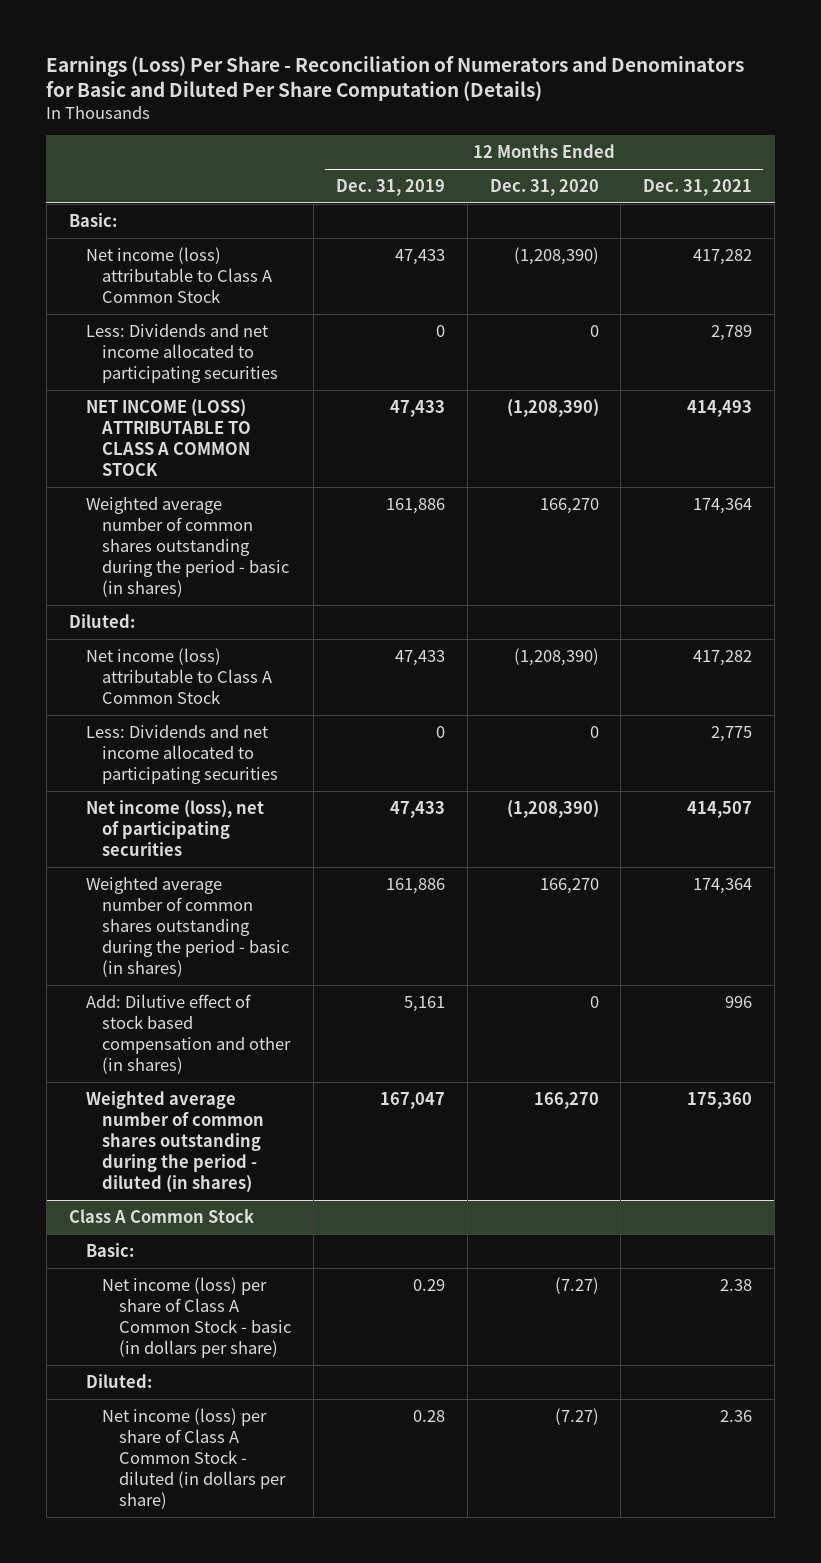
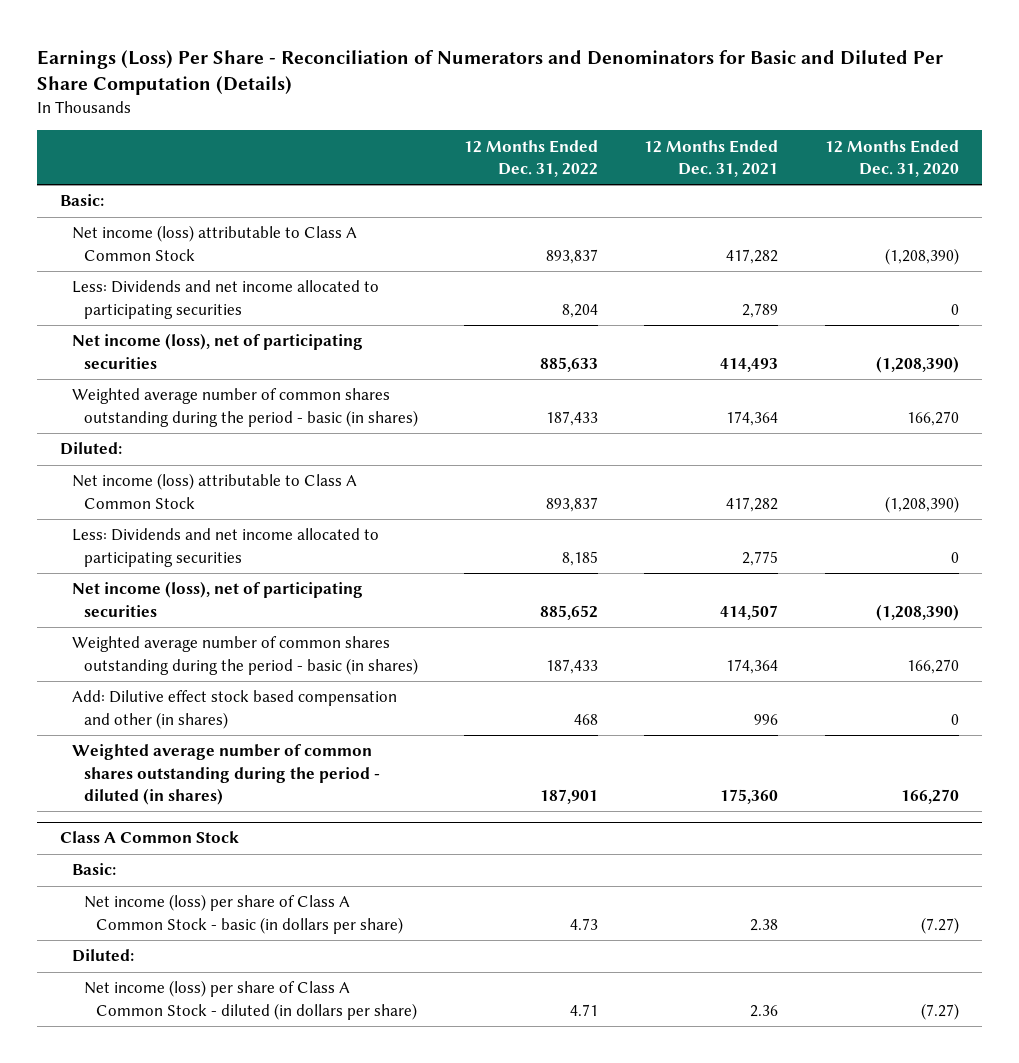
- | 12 Months Ended Dec. 31, 2019 | 12 Months Ended Dec. 31, 2020 | 12 Months Ended Dec. 31, 2021
+ | 12 Months Ended Dec. 31, 2022 | 12 Months Ended Dec. 31, 2021 | 12 Months Ended Dec. 31, 2020
- NET INCOME (LOSS) ATTRIBUTABLE TO CLASS A COMMON STOCK | 47,433 | (1,208,390) | 414,493
+ Net income (loss), net of participating securities | 885,633 | 414,493 | (1,208,390)
- Add: Dilutive effect of stock based compensation and other (in shares) | 5,161 | 0 | 996
+ Add: Dilutive effect stock based compensation and other (in shares) | 468 | 996 | 0

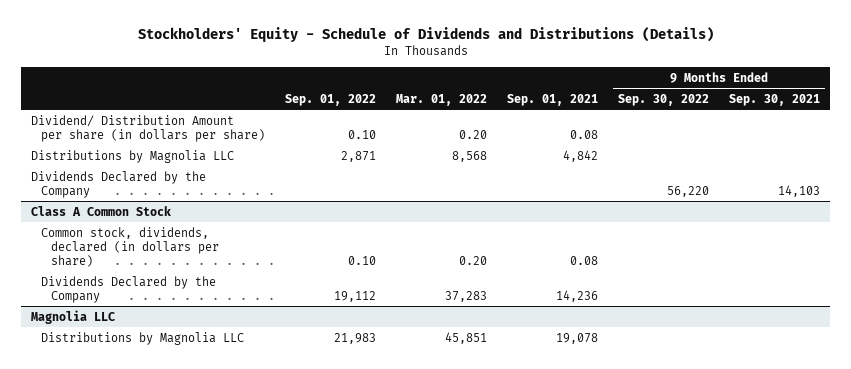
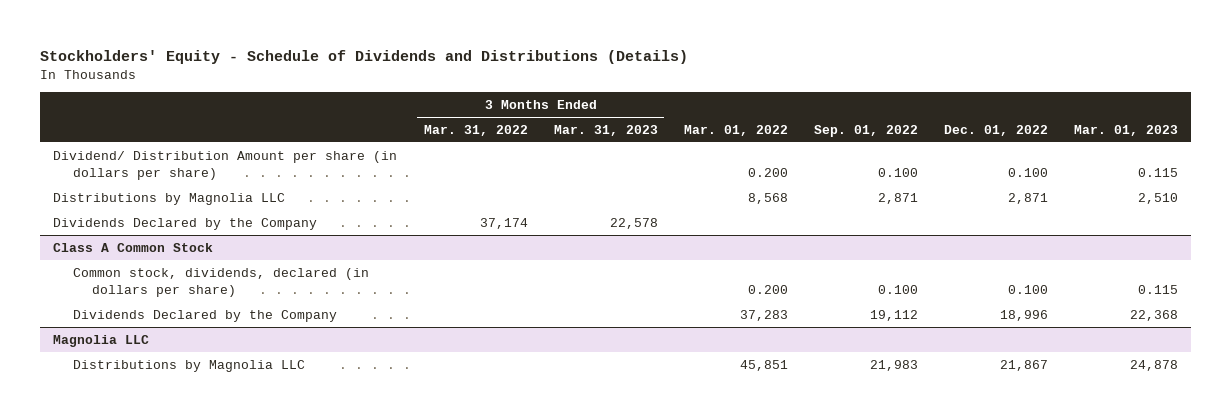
- | Sep. 01, 2022 | Mar. 01, 2022 | Sep. 01, 2021 | 9 Months Ended Sep. 30, 2022 | 9 Months Ended Sep. 30, 2021
+ | 3 Months Ended Mar. 31, 2022 | 3 Months Ended Mar. 31, 2023 | Mar. 01, 2022 | Sep. 01, 2022 | Dec. 01, 2022 | Mar. 01, 2023
- Dividend/ Distribution Amount per share (in dollars per share) | 0.10 | 0.20 | 0.08 | |
+ Dividend/ Distribution Amount per share (in dollars per share) | | | 0.200 | 0.100 | 0.100 | 0.115
@ Class A Common Stock
- Common stock, dividends, declared (in dollars per share) | 0.10 | 0.20 | 0.08 | |
+ Common stock, dividends, declared (in dollars per share) | | | 0.200 | 0.100 | 0.100 | 0.115

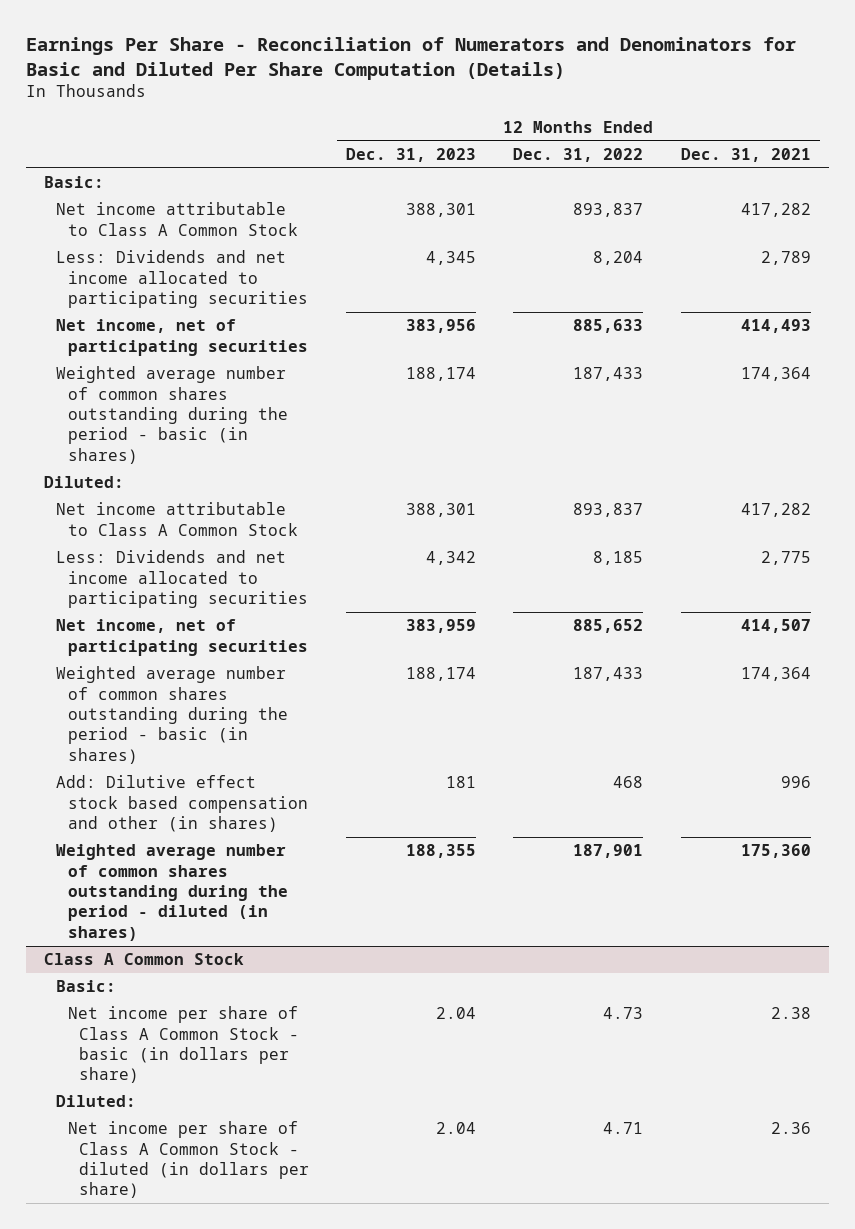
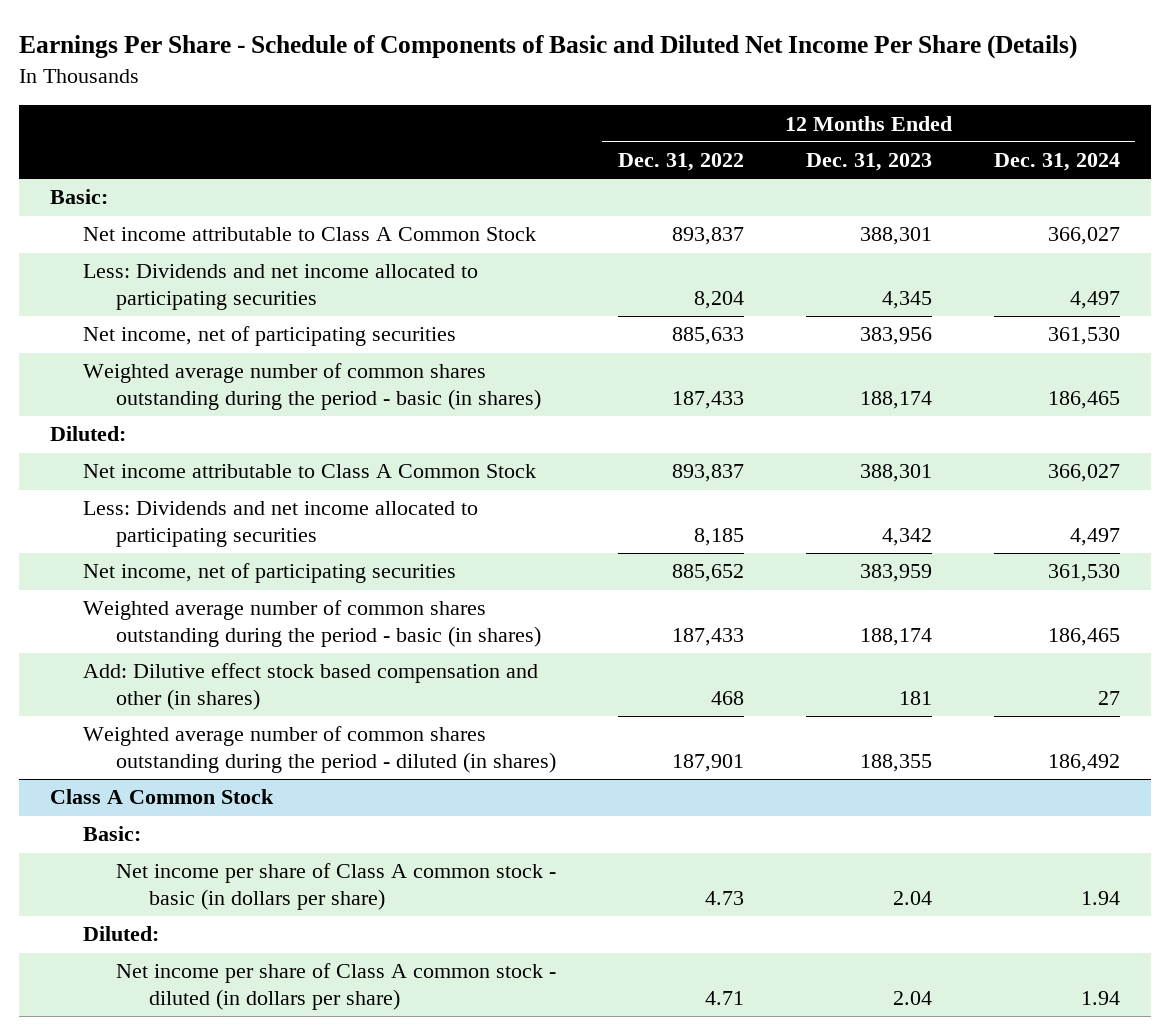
- Earnings Per Share - Reconciliation of Numerators and Denominators for Basic and Diluted Per Share Computation (Details)
+ Earnings Per Share - Schedule of Components of Basic and Diluted Net Income Per Share (Details)
- | 12 Months Ended Dec. 31, 2023 | 12 Months Ended Dec. 31, 2022 | 12 Months Ended Dec. 31, 2021
+ | 12 Months Ended Dec. 31, 2022 | 12 Months Ended Dec. 31, 2023 | 12 Months Ended Dec. 31, 2024
@ Class A Common Stock
- Net income per share of Class A Common Stock - basic (in dollars per share) | 2.04 | 4.73 | 2.38
+ Net income per share of Class A common stock - basic (in dollars per share) | 4.73 | 2.04 | 1.94
- Net income per share of Class A Common Stock - diluted (in dollars per share) | 2.04 | 4.71 | 2.36
+ Net income per share of Class A common stock - diluted (in dollars per share) | 4.71 | 2.04 | 1.94

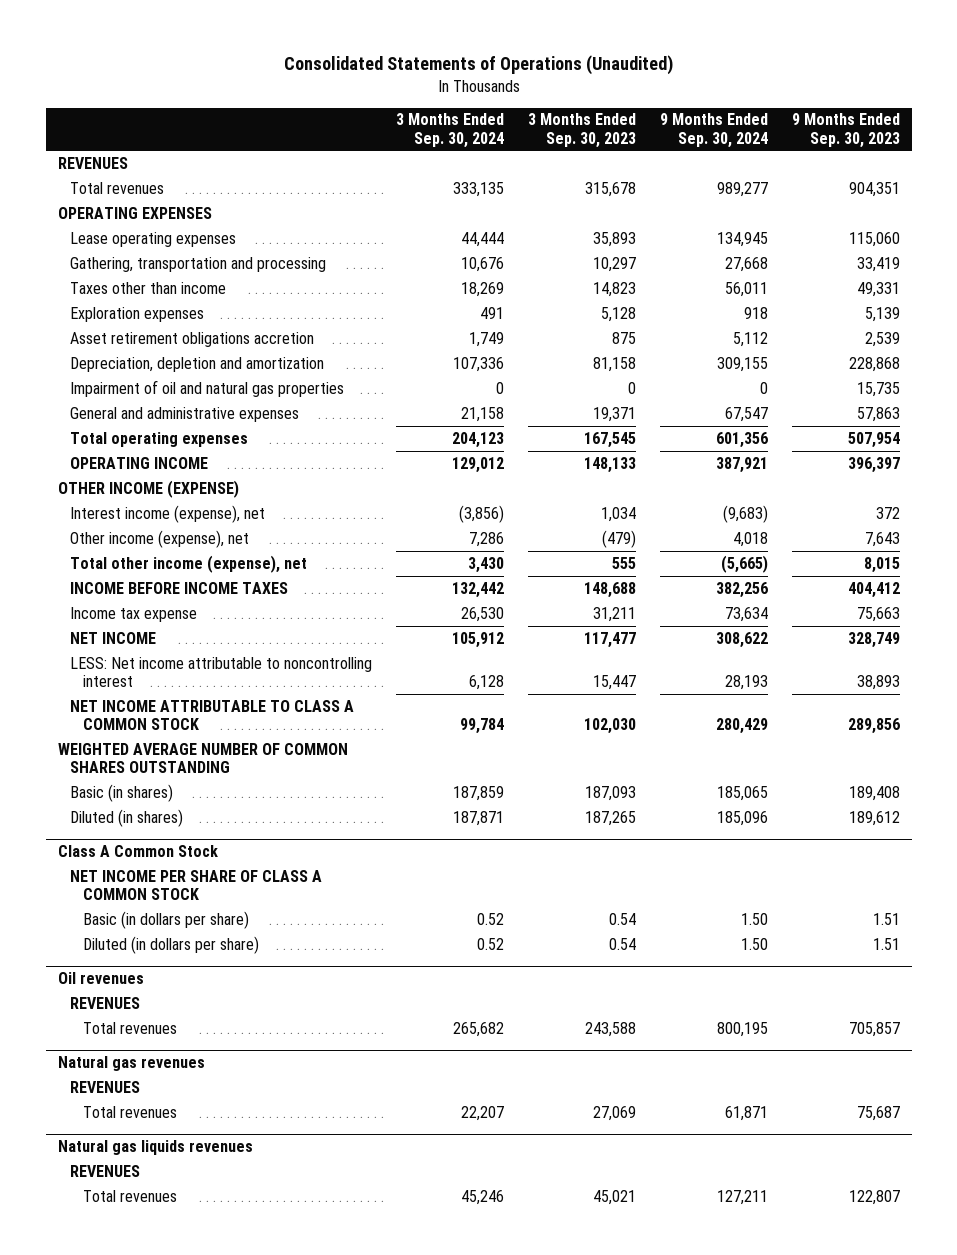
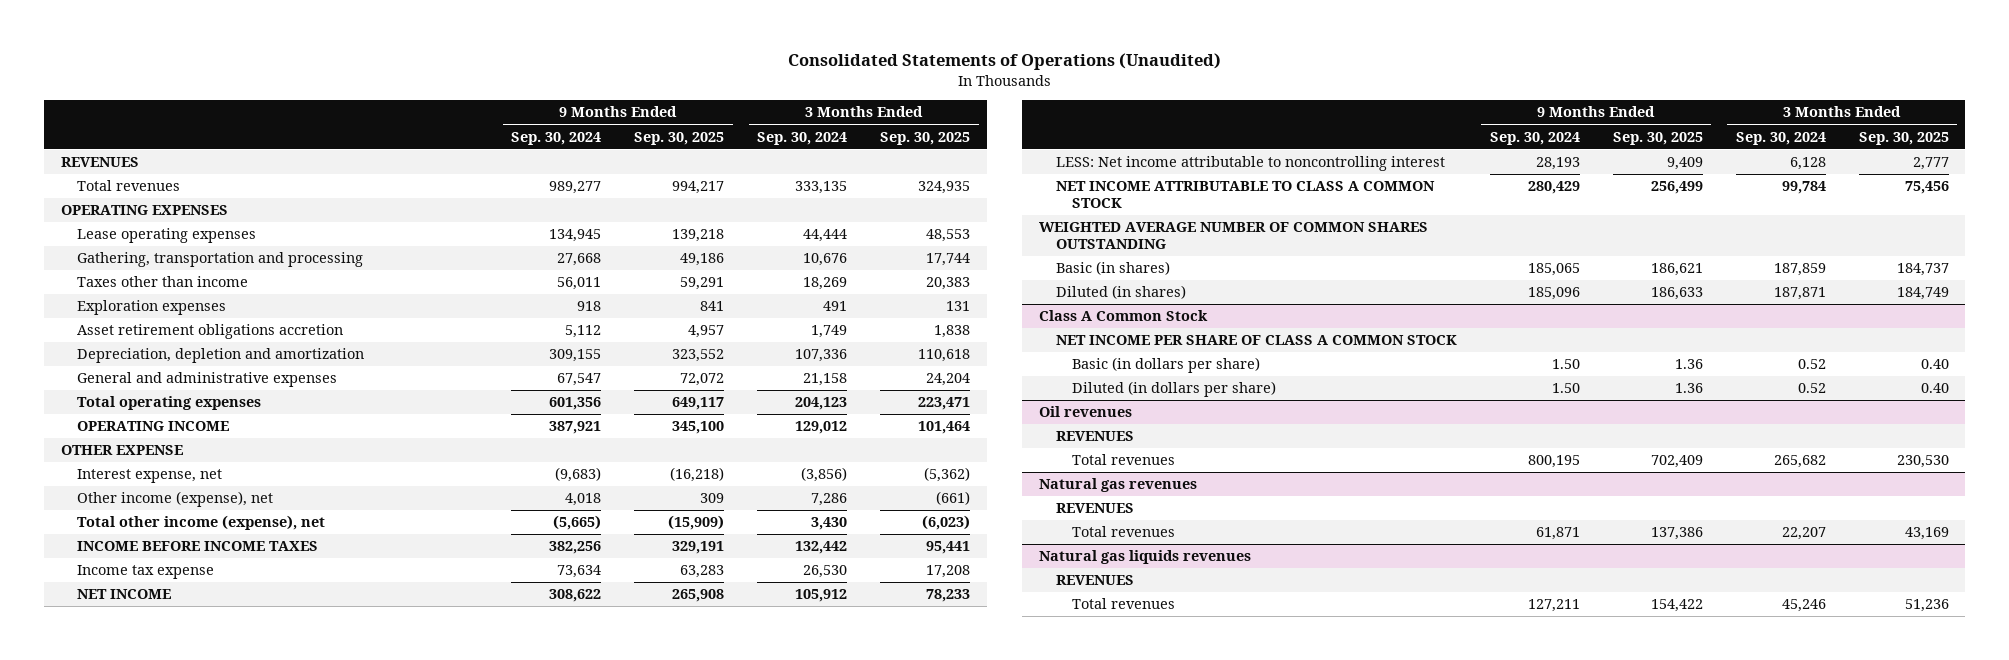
- | 3 Months Ended Sep. 30, 2024 | 3 Months Ended Sep. 30, 2023 | 9 Months Ended Sep. 30, 2024 | 9 Months Ended Sep. 30, 2023
+ | 9 Months Ended Sep. 30, 2024 | 9 Months Ended Sep. 30, 2025 | 3 Months Ended Sep. 30, 2024 | 3 Months Ended Sep. 30, 2025
- Impairment of oil and natural gas properties | 0 | 0 | 0 | 15,735
- OTHER INCOME (EXPENSE)
- Interest income (expense), net | (3,856) | 1,034 | (9,683) | 372
+ OTHER EXPENSE
+ Interest expense, net | (9,683) | (16,218) | (3,856) | (5,362)

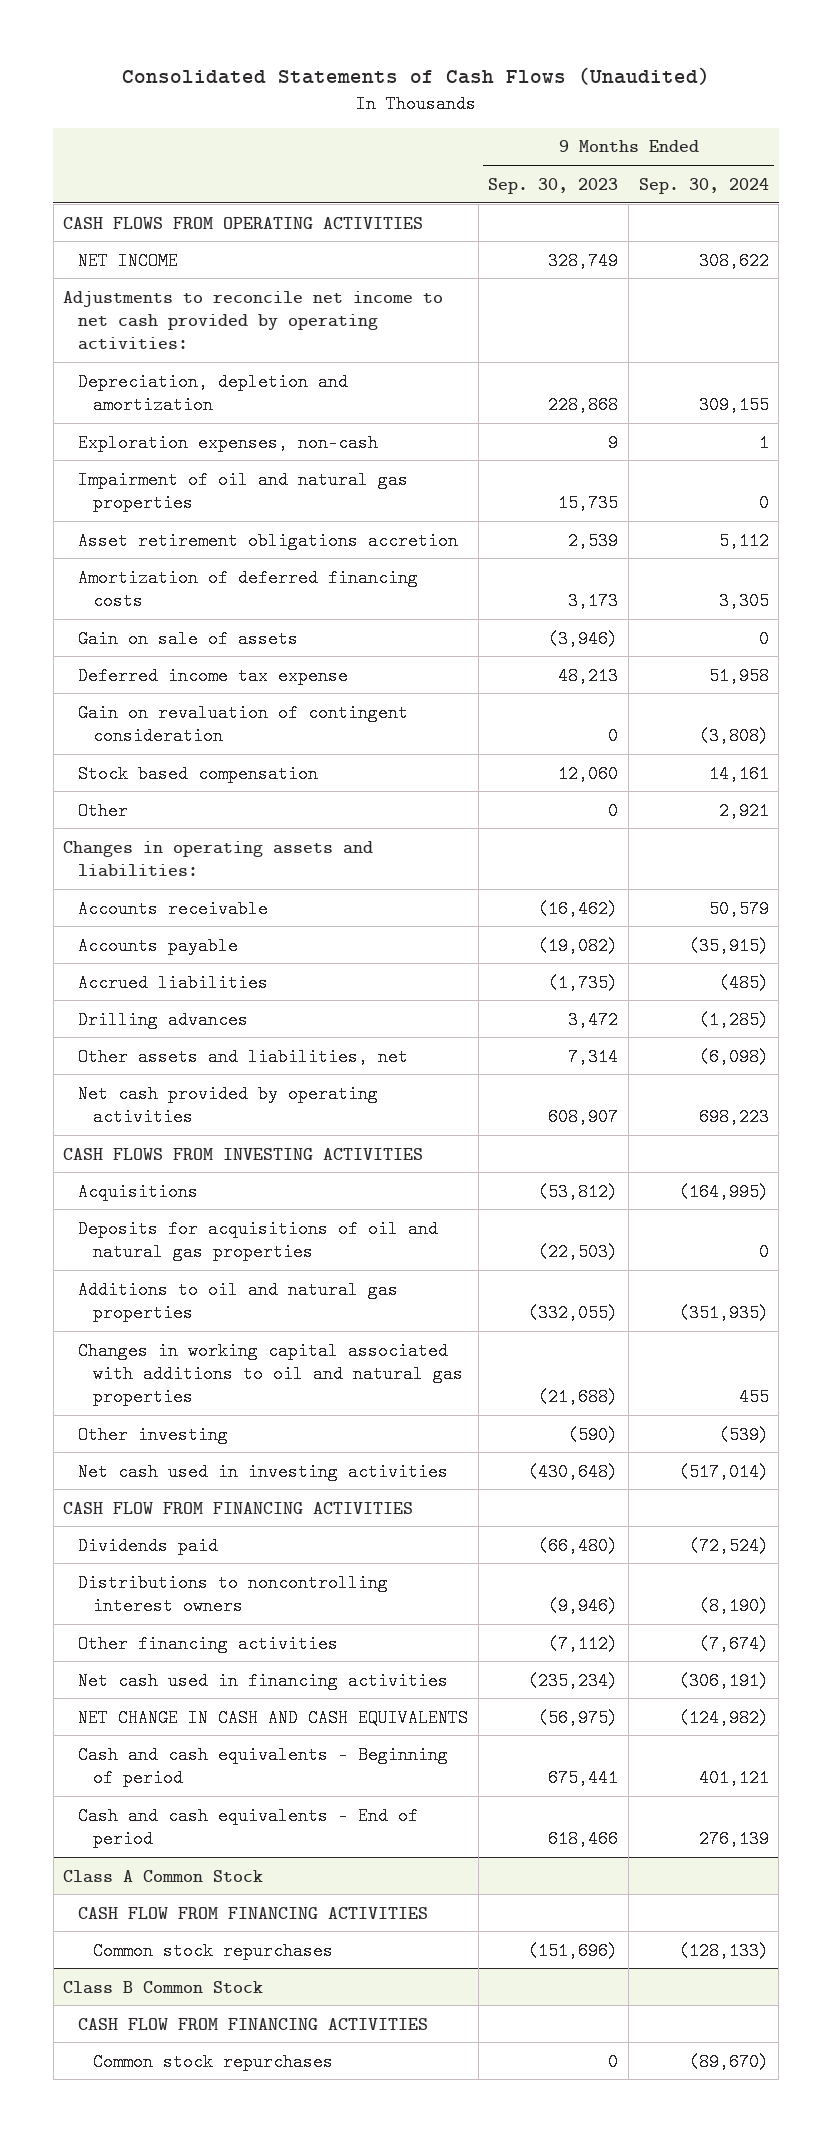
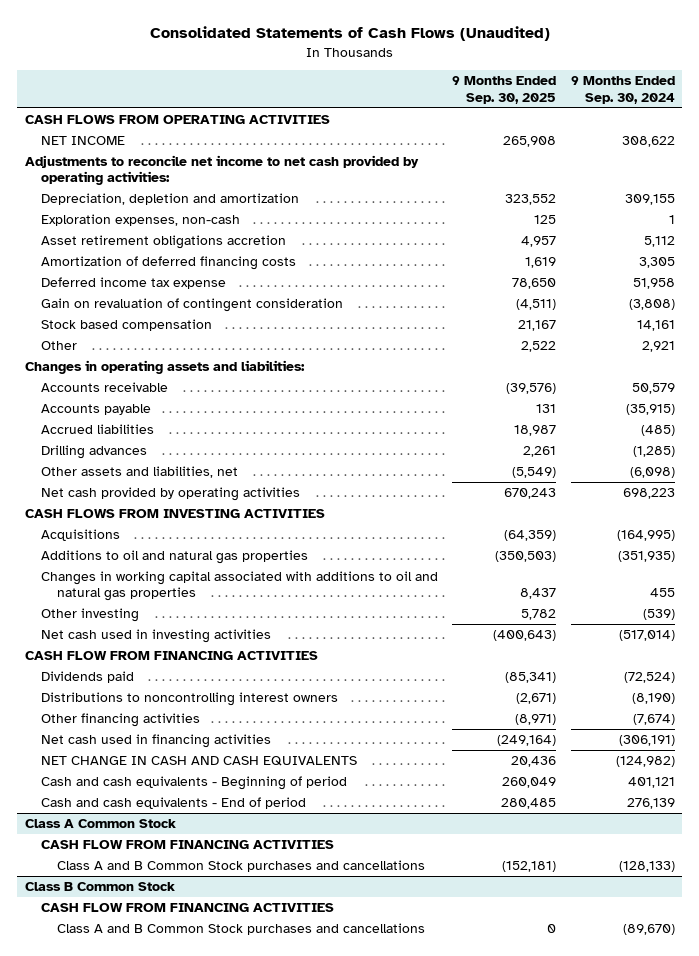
- | 9 Months Ended Sep. 30, 2023 | 9 Months Ended Sep. 30, 2024
+ | 9 Months Ended Sep. 30, 2025 | 9 Months Ended Sep. 30, 2024
- Impairment of oil and natural gas properties | 15,735 | 0
- Gain on sale of assets | (3,946) | 0
- Deposits for acquisitions of oil and natural gas properties | (22,503) | 0
@ Class A Common Stock
- Common stock repurchases | (151,696) | (128,133)
+ Class A and B Common Stock purchases and cancellations | (152,181) | (128,133)
@ Class B Common Stock
- Common stock repurchases | 0 | (89,670)
+ Class A and B Common Stock purchases and cancellations | 0 | (89,670)

